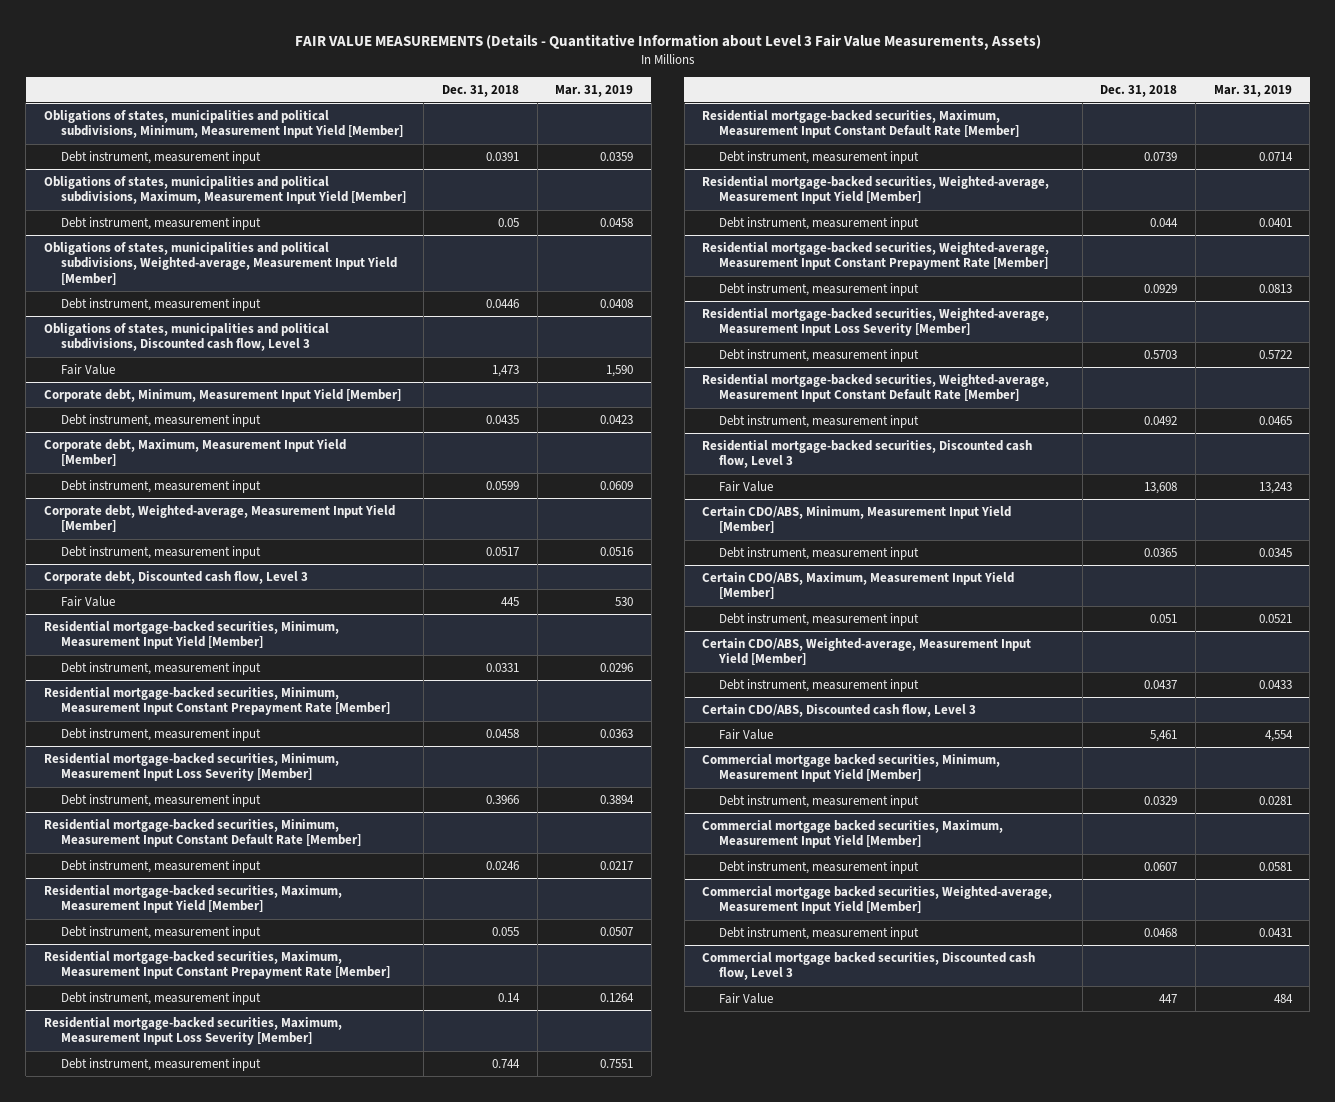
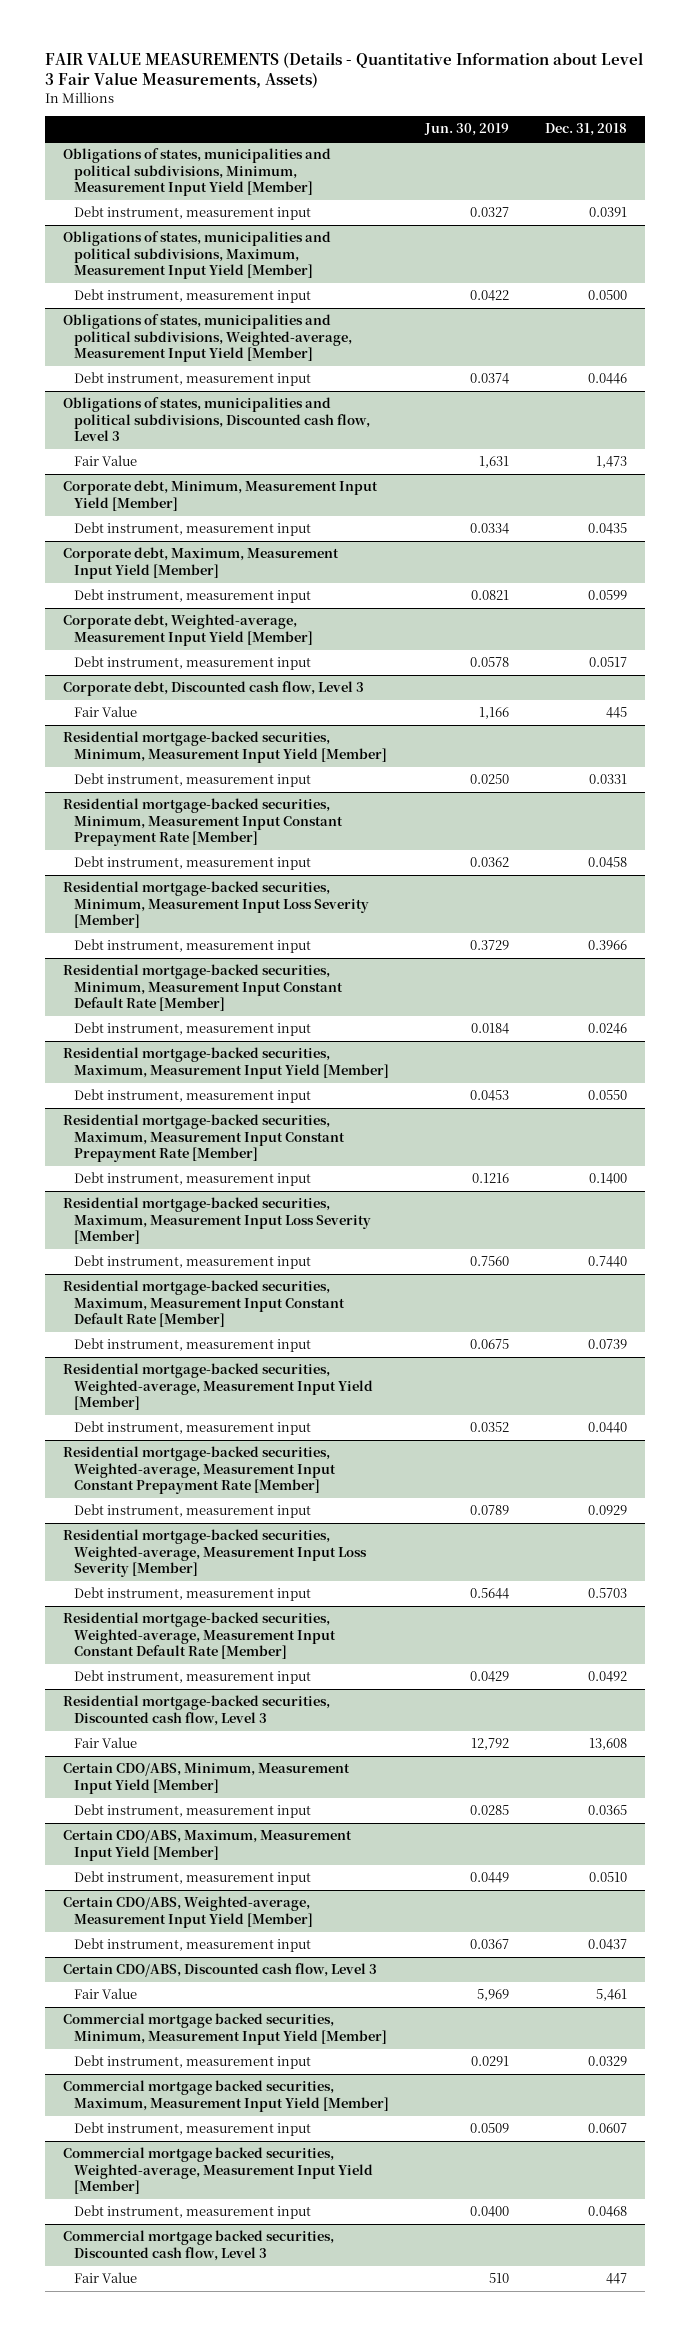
- | Dec. 31, 2018 | Mar. 31, 2019
+ | Jun. 30, 2019 | Dec. 31, 2018
@ Obligations of states, municipalities and political subdivisions, Maximum, Measurement Input Yield [Member]
- Debt instrument, measurement input | 0.05 | 0.0458
+ Debt instrument, measurement input | 0.0422 | 0.0500
@ Residential mortgage-backed securities, Maximum, Measurement Input Yield [Member]
- Debt instrument, measurement input | 0.055 | 0.0507
+ Debt instrument, measurement input | 0.0453 | 0.0550
@ Residential mortgage-backed securities, Maximum, Measurement Input Constant Prepayment Rate [Member]
- Debt instrument, measurement input | 0.14 | 0.1264
+ Debt instrument, measurement input | 0.1216 | 0.1400
@ Residential mortgage-backed securities, Maximum, Measurement Input Loss Severity [Member]
- Debt instrument, measurement input | 0.744 | 0.7551
+ Debt instrument, measurement input | 0.7560 | 0.7440
@ Residential mortgage-backed securities, Weighted-average, Measurement Input Yield [Member]
- Debt instrument, measurement input | 0.044 | 0.0401
+ Debt instrument, measurement input | 0.0352 | 0.0440
@ Certain CDO/ABS, Maximum, Measurement Input Yield [Member]
- Debt instrument, measurement input | 0.051 | 0.0521
+ Debt instrument, measurement input | 0.0449 | 0.0510

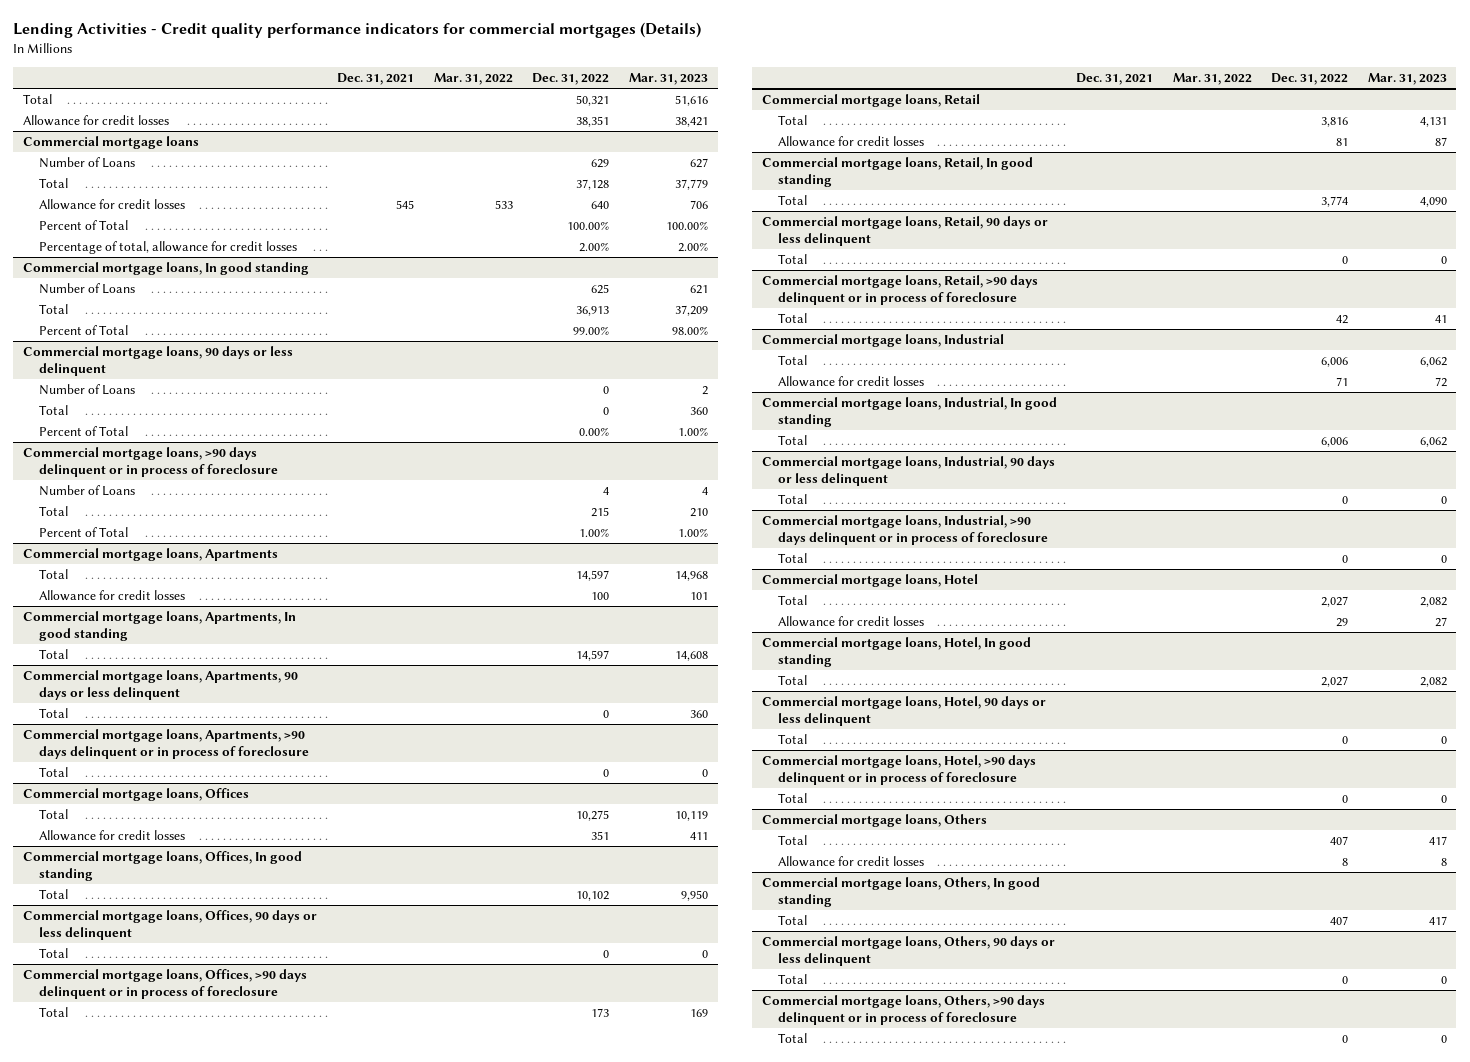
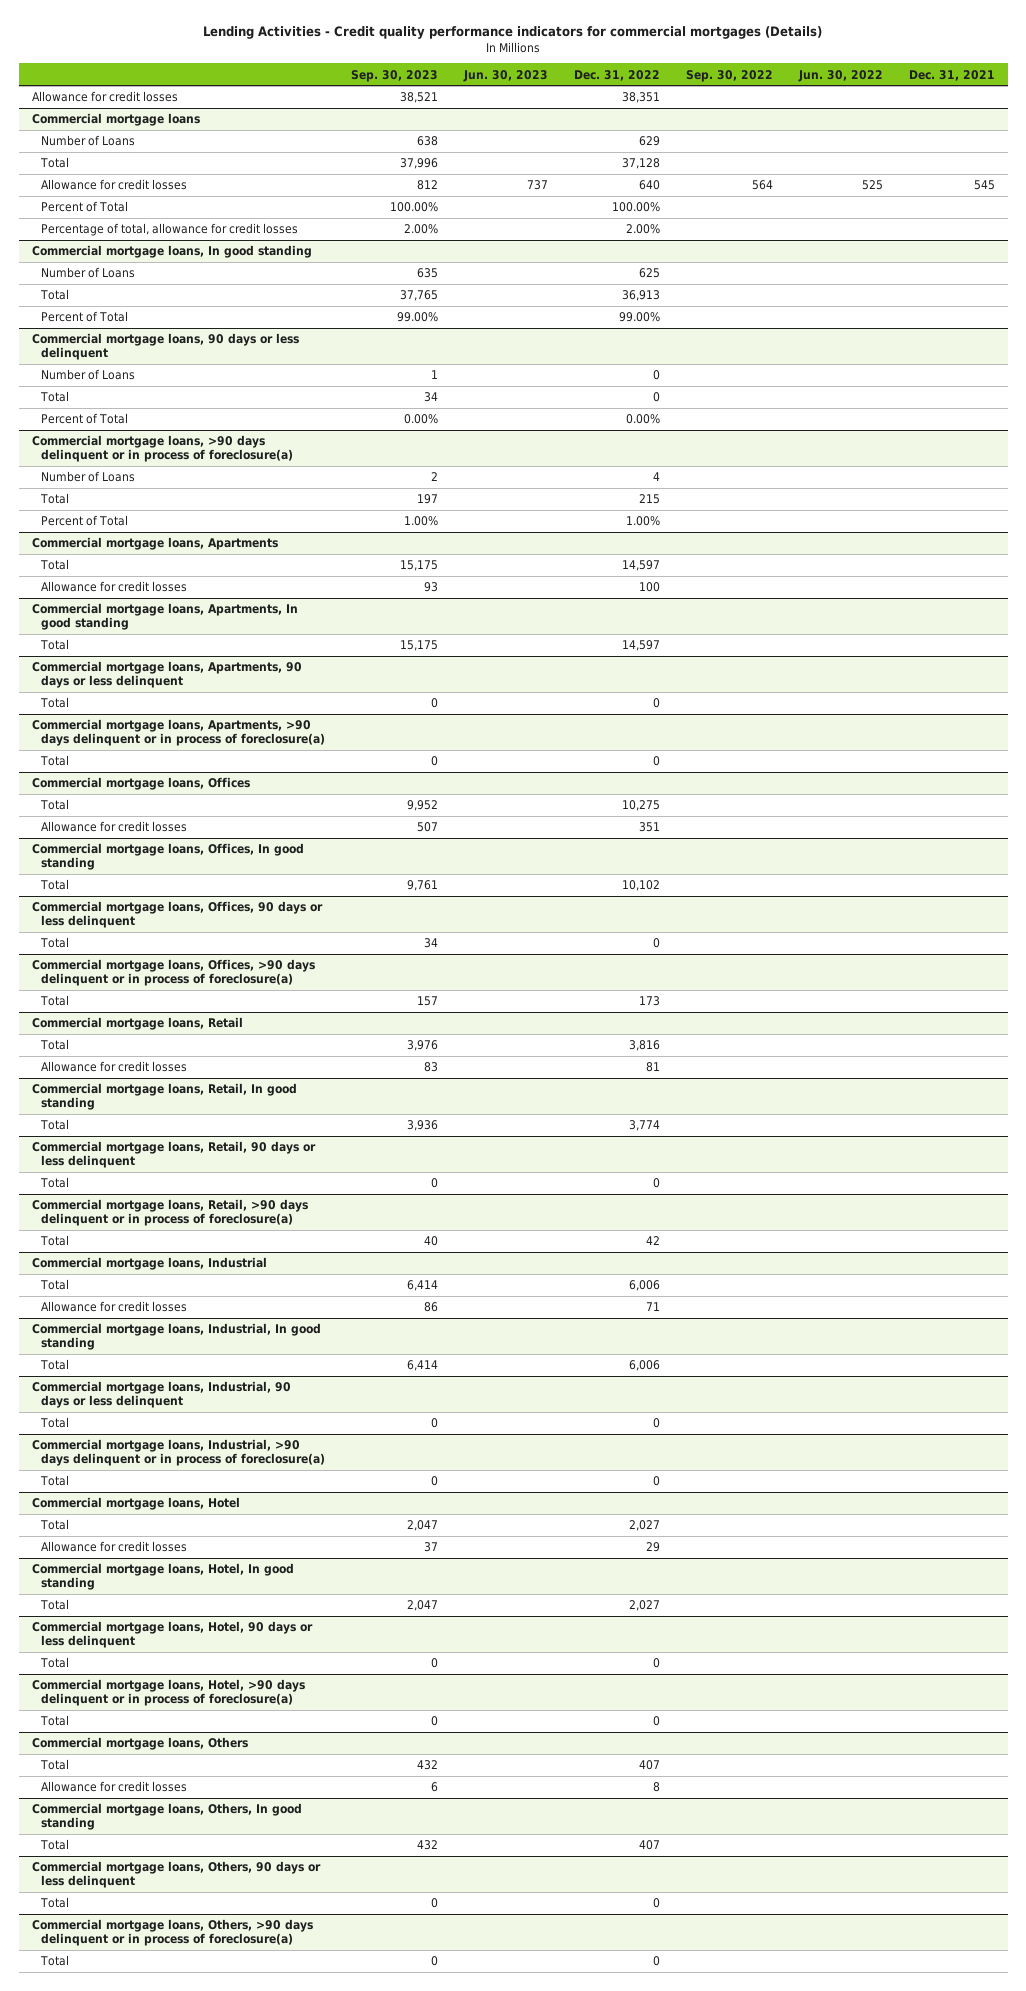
- | Dec. 31, 2021 | Mar. 31, 2022 | Dec. 31, 2022 | Mar. 31, 2023
+ | Sep. 30, 2023 | Jun. 30, 2023 | Dec. 31, 2022 | Sep. 30, 2022 | Jun. 30, 2022 | Dec. 31, 2021
- Total | | | 50,321 | 51,616
- Commercial mortgage loans, >90 days delinquent or in process of foreclosure
+ Commercial mortgage loans, >90 days delinquent or in process of foreclosure(a)
- Commercial mortgage loans, Apartments, >90 days delinquent or in process of foreclosure
+ Commercial mortgage loans, Apartments, >90 days delinquent or in process of foreclosure(a)
- Commercial mortgage loans, Offices, >90 days delinquent or in process of foreclosure
+ Commercial mortgage loans, Offices, >90 days delinquent or in process of foreclosure(a)
- Commercial mortgage loans, Retail, >90 days delinquent or in process of foreclosure
+ Commercial mortgage loans, Retail, >90 days delinquent or in process of foreclosure(a)
- Commercial mortgage loans, Industrial, >90 days delinquent or in process of foreclosure
+ Commercial mortgage loans, Industrial, >90 days delinquent or in process of foreclosure(a)
- Commercial mortgage loans, Hotel, >90 days delinquent or in process of foreclosure
+ Commercial mortgage loans, Hotel, >90 days delinquent or in process of foreclosure(a)
- Commercial mortgage loans, Others, >90 days delinquent or in process of foreclosure
+ Commercial mortgage loans, Others, >90 days delinquent or in process of foreclosure(a)

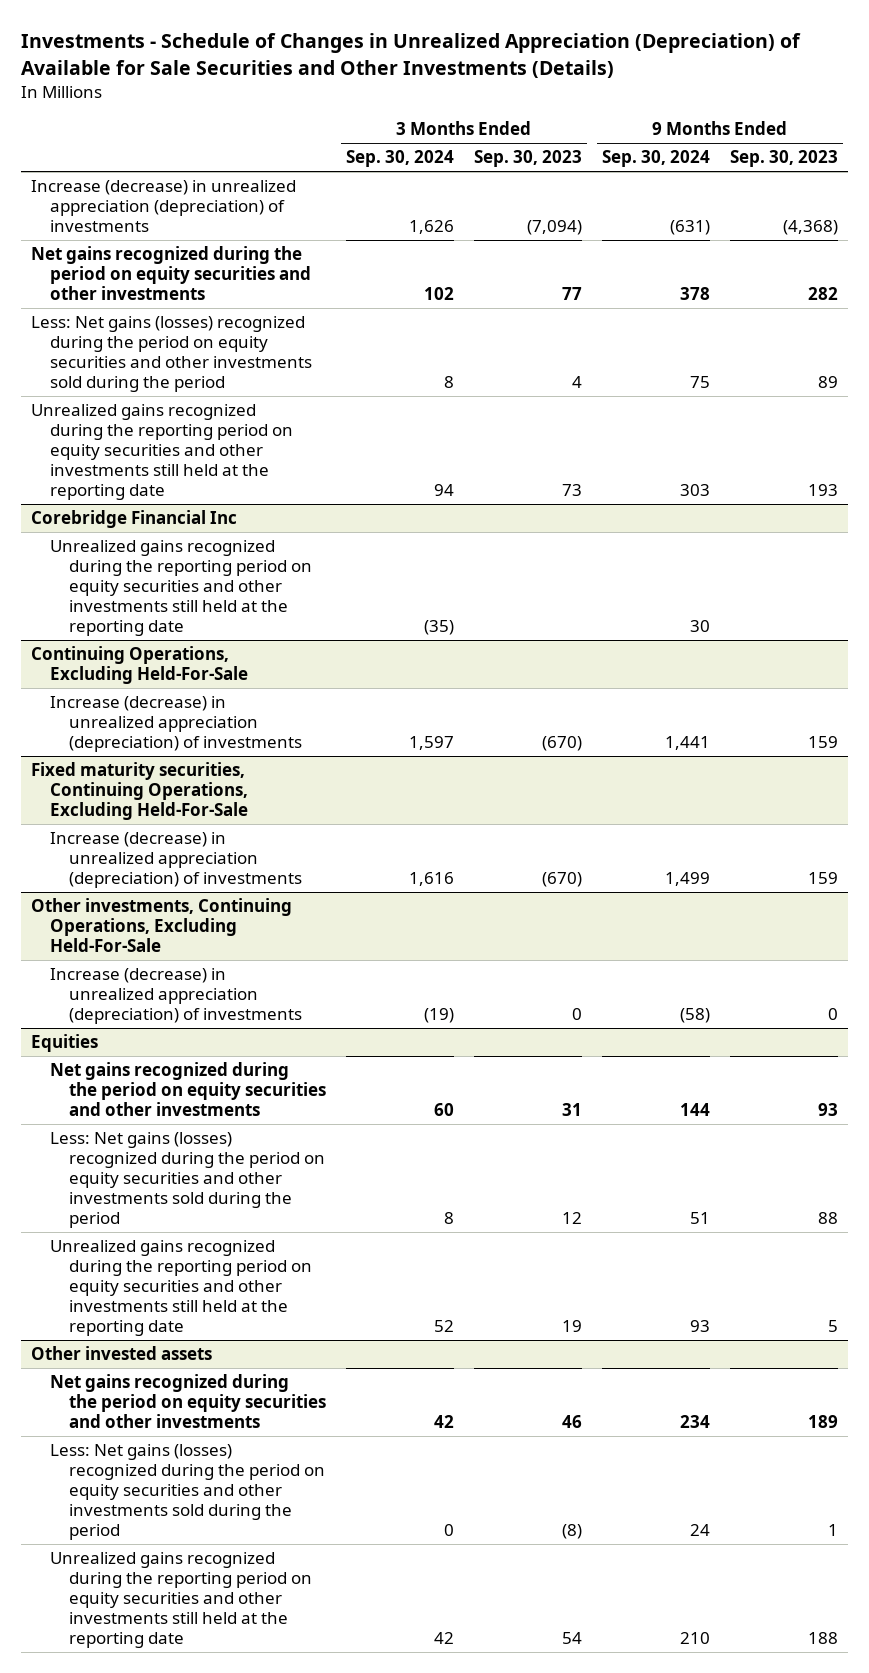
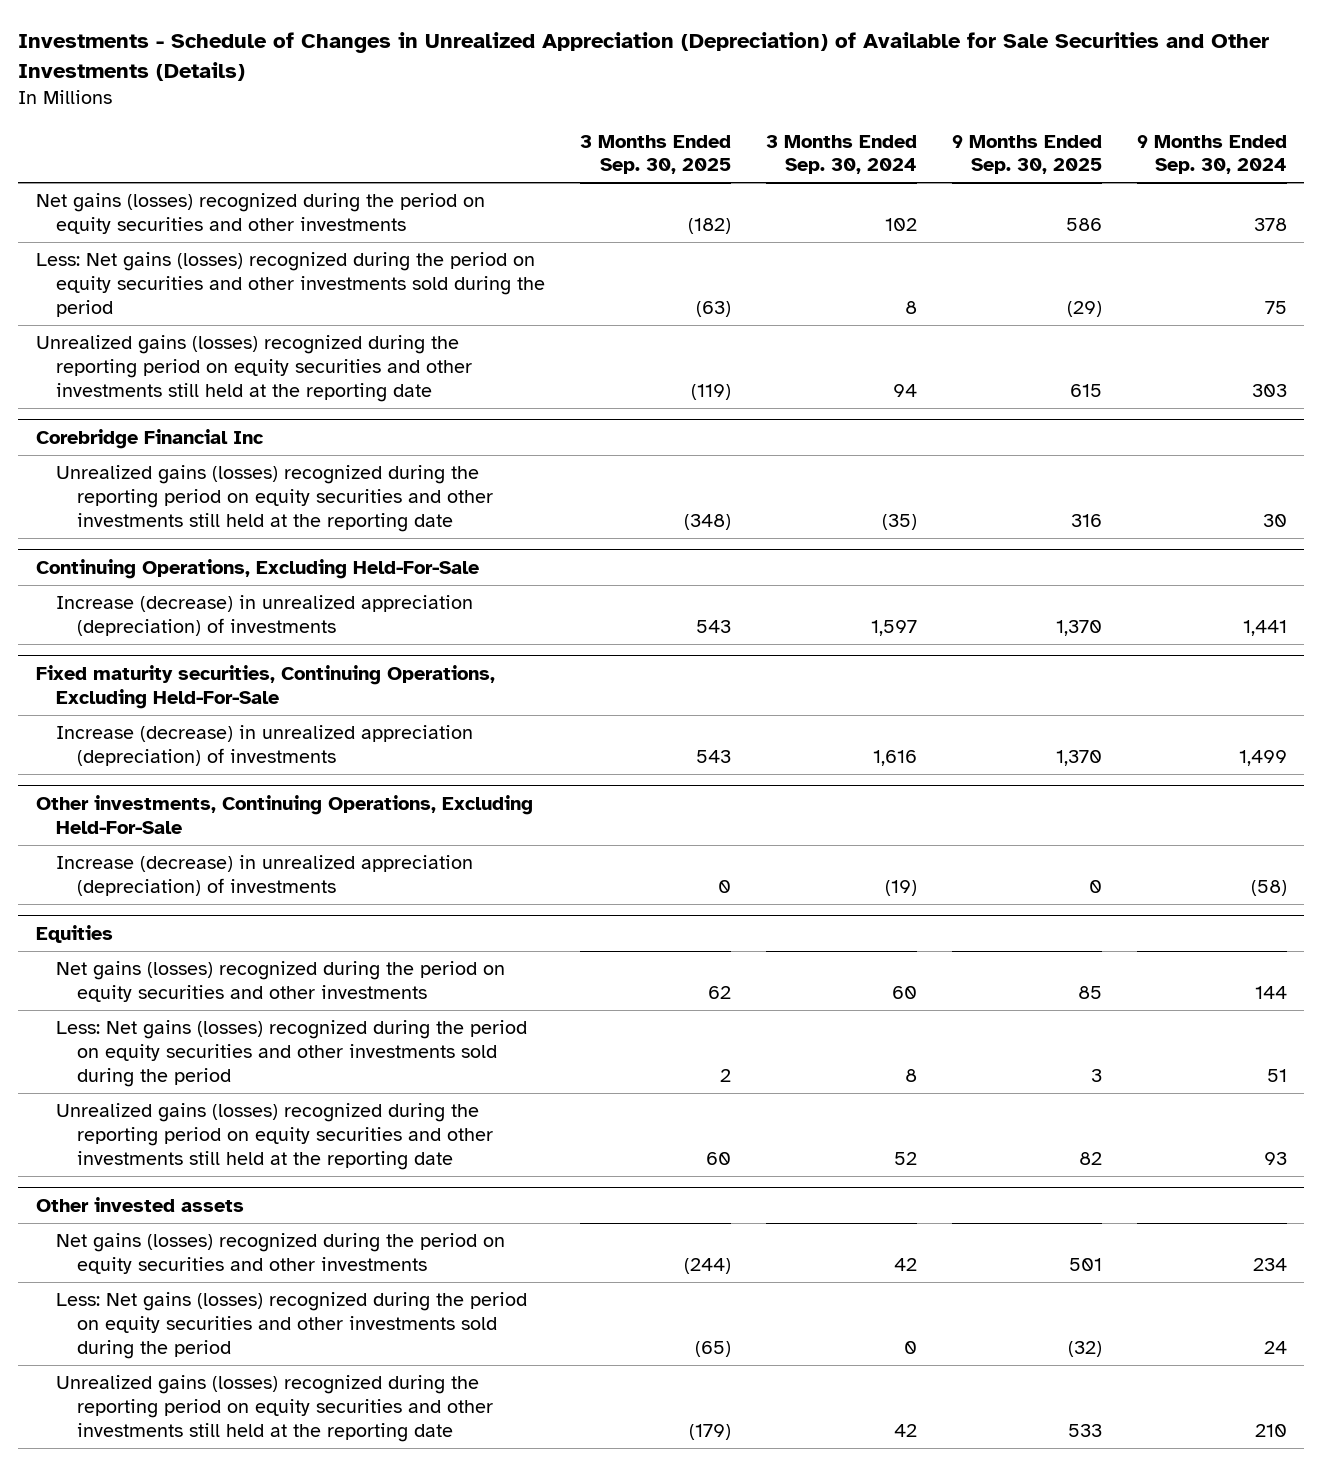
- | 3 Months Ended Sep. 30, 2024 | 3 Months Ended Sep. 30, 2023 | 9 Months Ended Sep. 30, 2024 | 9 Months Ended Sep. 30, 2023
+ | 3 Months Ended Sep. 30, 2025 | 3 Months Ended Sep. 30, 2024 | 9 Months Ended Sep. 30, 2025 | 9 Months Ended Sep. 30, 2024
- Increase (decrease) in unrealized appreciation (depreciation) of investments | 1,626 | (7,094) | (631) | (4,368)
- Net gains recognized during the period on equity securities and other investments | 102 | 77 | 378 | 282
+ Net gains (losses) recognized during the period on equity securities and other investments | (182) | 102 | 586 | 378
- Unrealized gains recognized during the reporting period on equity securities and other investments still held at the reporting date | 94 | 73 | 303 | 193
+ Unrealized gains (losses) recognized during the reporting period on equity securities and other investments still held at the reporting date | (119) | 94 | 615 | 303
@ Corebridge Financial Inc
- Unrealized gains recognized during the reporting period on equity securities and other investments still held at the reporting date | (35) | | 30 |
+ Unrealized gains (losses) recognized during the reporting period on equity securities and other investments still held at the reporting date | (348) | (35) | 316 | 30
@ Equities
- Net gains recognized during the period on equity securities and other investments | 60 | 31 | 144 | 93
+ Net gains (losses) recognized during the period on equity securities and other investments | 62 | 60 | 85 | 144
- Unrealized gains recognized during the reporting period on equity securities and other investments still held at the reporting date | 52 | 19 | 93 | 5
+ Unrealized gains (losses) recognized during the reporting period on equity securities and other investments still held at the reporting date | 60 | 52 | 82 | 93
@ Other invested assets
- Net gains recognized during the period on equity securities and other investments | 42 | 46 | 234 | 189
+ Net gains (losses) recognized during the period on equity securities and other investments | (244) | 42 | 501 | 234
- Unrealized gains recognized during the reporting period on equity securities and other investments still held at the reporting date | 42 | 54 | 210 | 188
+ Unrealized gains (losses) recognized during the reporting period on equity securities and other investments still held at the reporting date | (179) | 42 | 533 | 210

